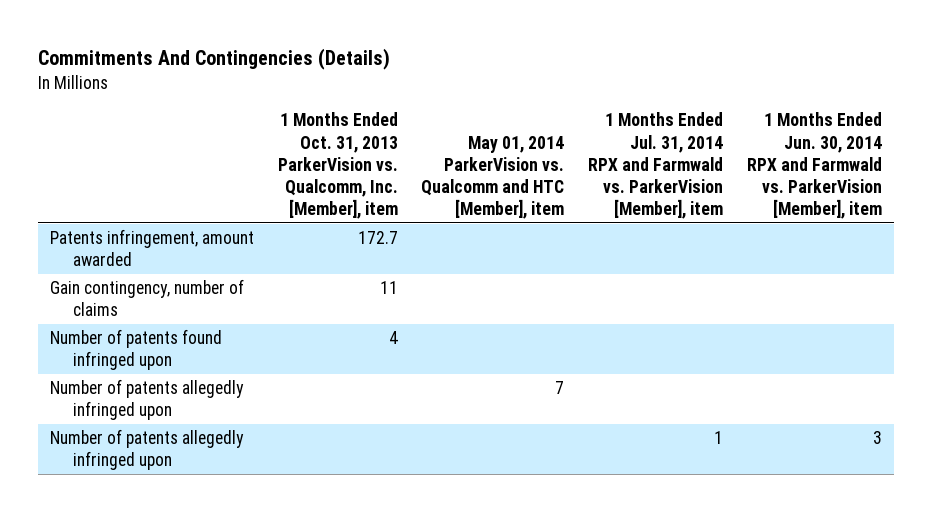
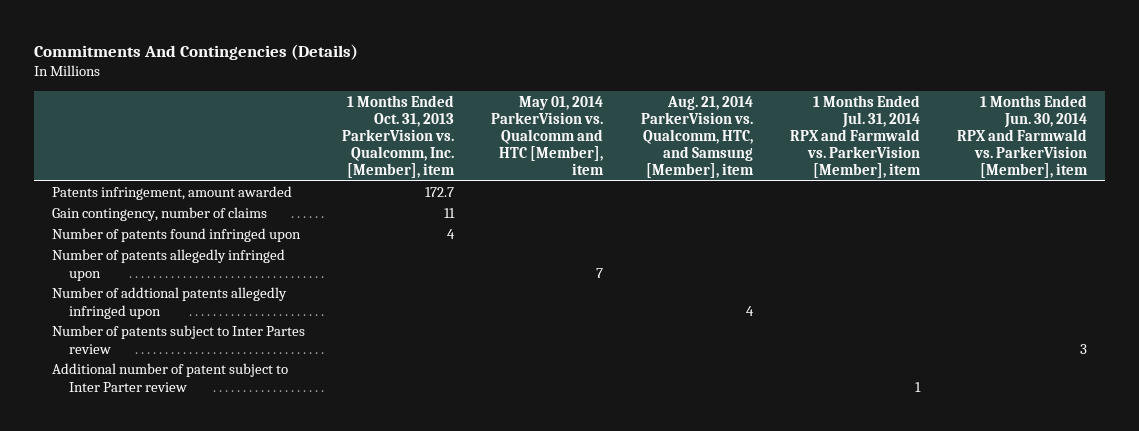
- | 1 Months Ended Oct. 31, 2013 ParkerVision vs. Qualcomm, Inc. [Member], item | May 01, 2014 ParkerVision vs. Qualcomm and HTC [Member], item | 1 Months Ended Jul. 31, 2014 RPX and Farmwald vs. ParkerVision [Member], item | 1 Months Ended Jun. 30, 2014 RPX and Farmwald vs. ParkerVision [Member], item
+ | 1 Months Ended Oct. 31, 2013 ParkerVision vs. Qualcomm, Inc. [Member], item | May 01, 2014 ParkerVision vs. Qualcomm and HTC [Member], item | Aug. 21, 2014 ParkerVision vs. Qualcomm, HTC, and Samsung [Member], item | 1 Months Ended Jul. 31, 2014 RPX and Farmwald vs. ParkerVision [Member], item | 1 Months Ended Jun. 30, 2014 RPX and Farmwald vs. ParkerVision [Member], item
- Number of patents allegedly infringed upon | | | 1 | 3
+ Number of addtional patents allegedly infringed upon | | | 4 | |
+ Number of patents subject to Inter Partes review | | | | | 3
+ Additional number of patent subject to Inter Parter review | | | | 1 |

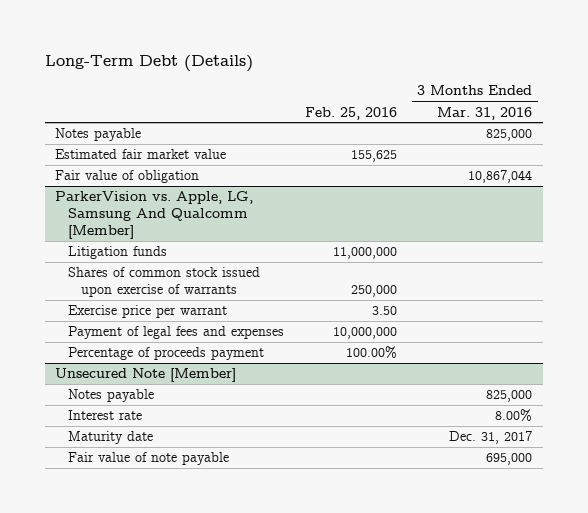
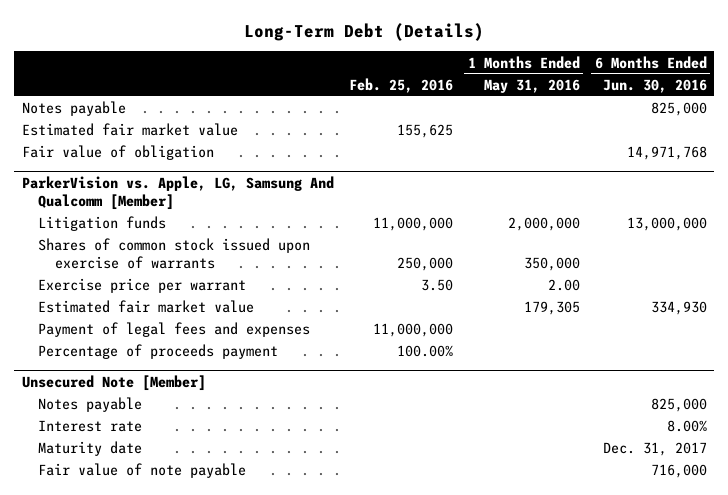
- | Feb. 25, 2016 | 3 Months Ended Mar. 31, 2016
+ | Feb. 25, 2016 | 1 Months Ended May 31, 2016 | 6 Months Ended Jun. 30, 2016
@ ParkerVision vs. Apple, LG, Samsung And Qualcomm [Member]
- Payment of legal fees and expenses | 10,000,000 |
+ Estimated fair market value | | 179,305 | 334,930
+ Payment of legal fees and expenses | 11,000,000 | |

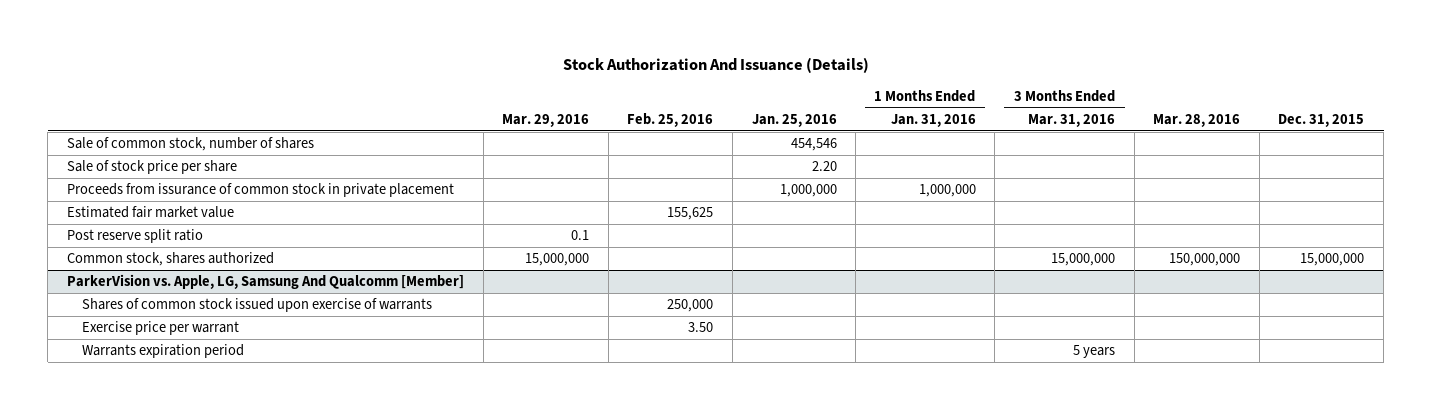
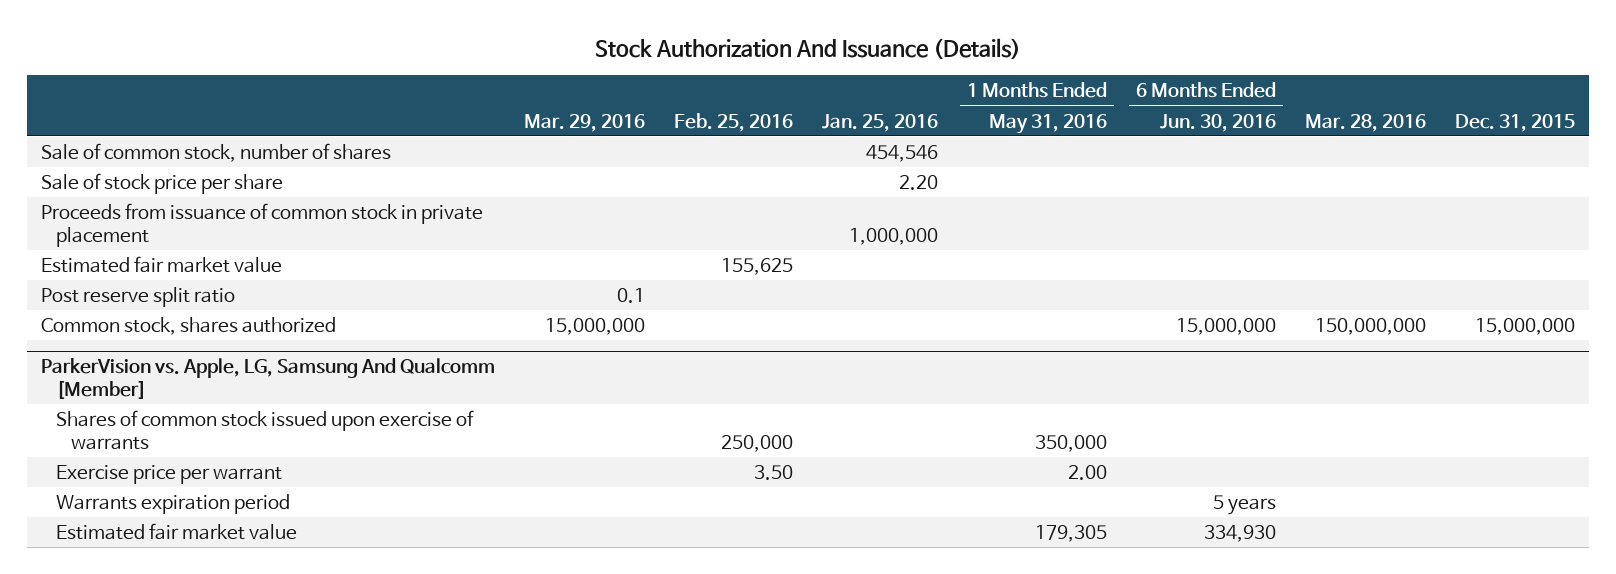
- | Mar. 29, 2016 | Feb. 25, 2016 | Jan. 25, 2016 | 1 Months Ended Jan. 31, 2016 | 3 Months Ended Mar. 31, 2016 | Mar. 28, 2016 | Dec. 31, 2015
+ | Mar. 29, 2016 | Feb. 25, 2016 | Jan. 25, 2016 | 1 Months Ended May 31, 2016 | 6 Months Ended Jun. 30, 2016 | Mar. 28, 2016 | Dec. 31, 2015
- Proceeds from issurance of common stock in private placement | | | 1,000,000 | 1,000,000 | | |
+ Proceeds from issuance of common stock in private placement | | | 1,000,000 | | | |
@ ParkerVision vs. Apple, LG, Samsung And Qualcomm [Member]
+ Estimated fair market value | | | | 179,305 | 334,930 | |

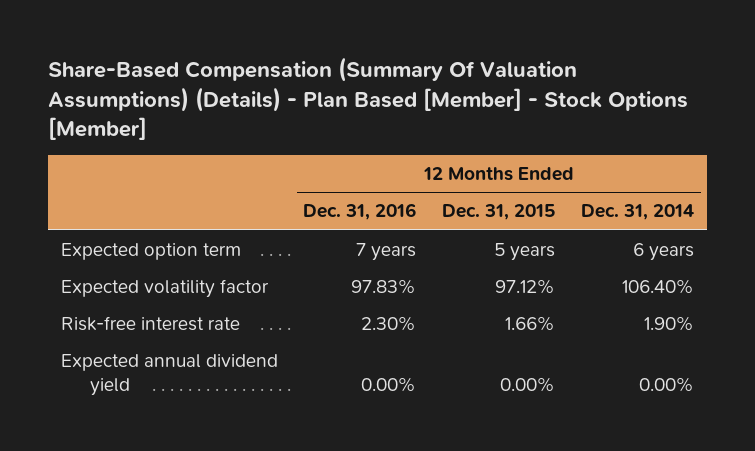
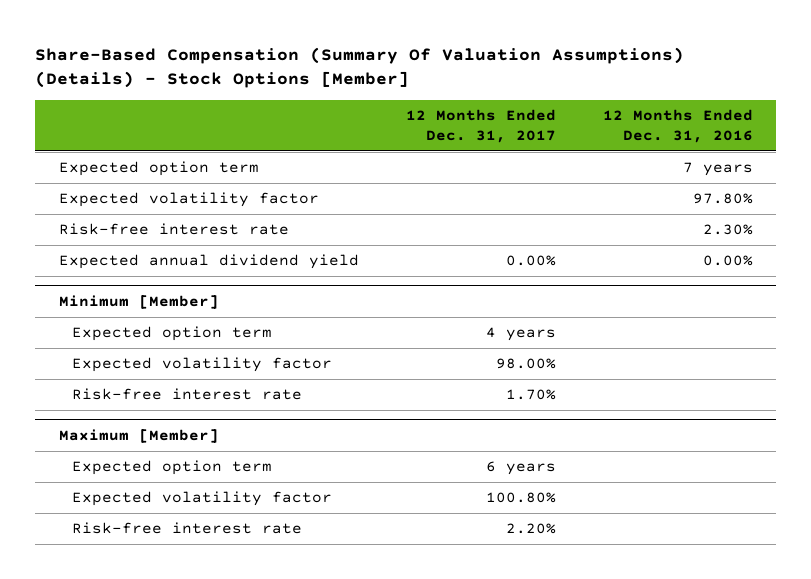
- Share-Based Compensation (Summary Of Valuation Assumptions) (Details) - Plan Based [Member] - Stock Options [Member]
+ Share-Based Compensation (Summary Of Valuation Assumptions) (Details) - Stock Options [Member]
- | 12 Months Ended Dec. 31, 2016 | 12 Months Ended Dec. 31, 2015 | 12 Months Ended Dec. 31, 2014
+ | 12 Months Ended Dec. 31, 2017 | 12 Months Ended Dec. 31, 2016
- Expected volatility factor | 97.83% | 97.12% | 106.40%
+ Expected volatility factor | | 97.80%
+ Minimum [Member]
+ Expected option term | 4 years |
+ Expected volatility factor | 98.00% |
+ Risk-free interest rate | 1.70% |
+ Maximum [Member]
+ Expected option term | 6 years |
+ Expected volatility factor | 100.80% |
+ Risk-free interest rate | 2.20% |

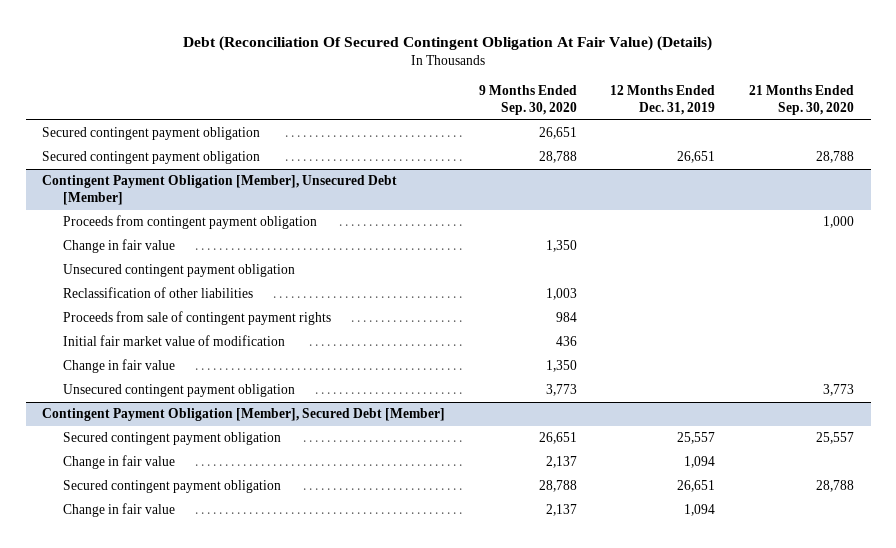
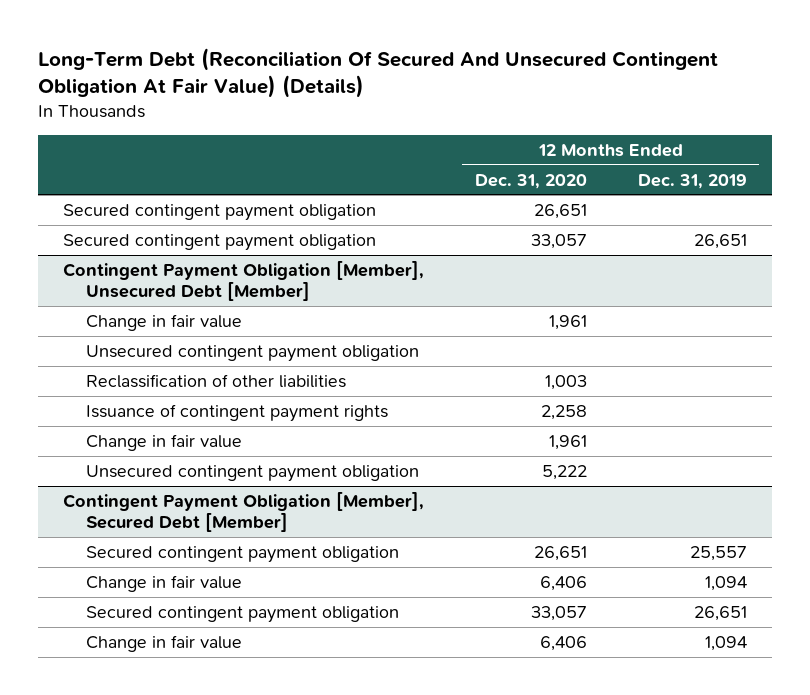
- Debt (Reconciliation Of Secured Contingent Obligation At Fair Value) (Details)
+ Long-Term Debt (Reconciliation Of Secured And Unsecured Contingent Obligation At Fair Value) (Details)
- | 9 Months Ended Sep. 30, 2020 | 12 Months Ended Dec. 31, 2019 | 21 Months Ended Sep. 30, 2020
+ | 12 Months Ended Dec. 31, 2020 | 12 Months Ended Dec. 31, 2019
@ Contingent Payment Obligation [Member], Unsecured Debt [Member]
- Proceeds from contingent payment obligation | | | 1,000
- Proceeds from sale of contingent payment rights | 984 | |
- Initial fair market value of modification | 436 | |
+ Issuance of contingent payment rights | 2,258 |

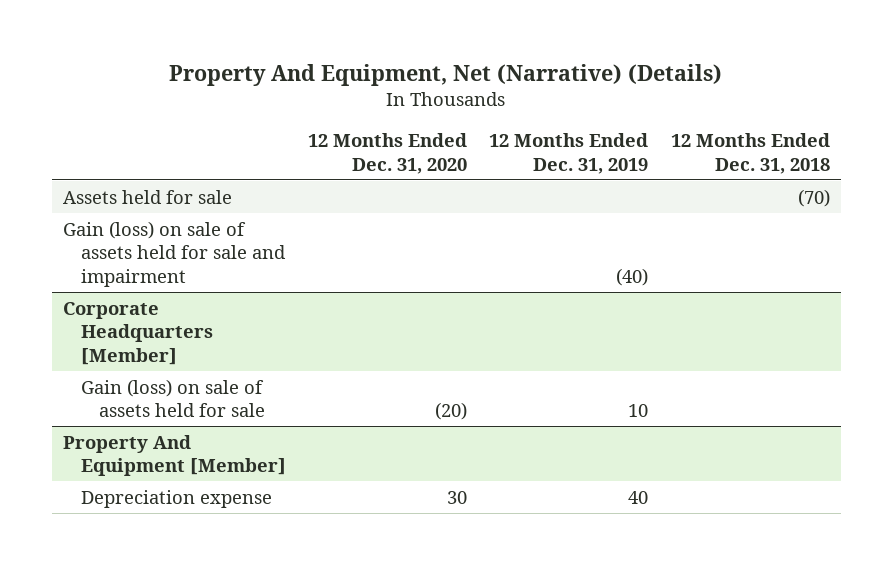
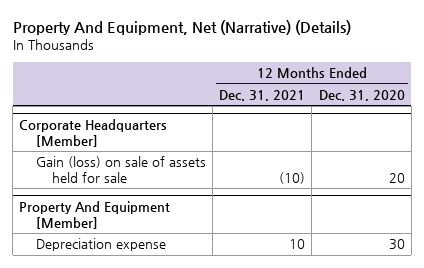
- | 12 Months Ended Dec. 31, 2020 | 12 Months Ended Dec. 31, 2019 | 12 Months Ended Dec. 31, 2018
+ | 12 Months Ended Dec. 31, 2021 | 12 Months Ended Dec. 31, 2020
- Assets held for sale | | | (70)
- Gain (loss) on sale of assets held for sale and impairment | | (40) |
@ Corporate Headquarters [Member]
- Gain (loss) on sale of assets held for sale | (20) | 10 |
+ Gain (loss) on sale of assets held for sale | (10) | 20

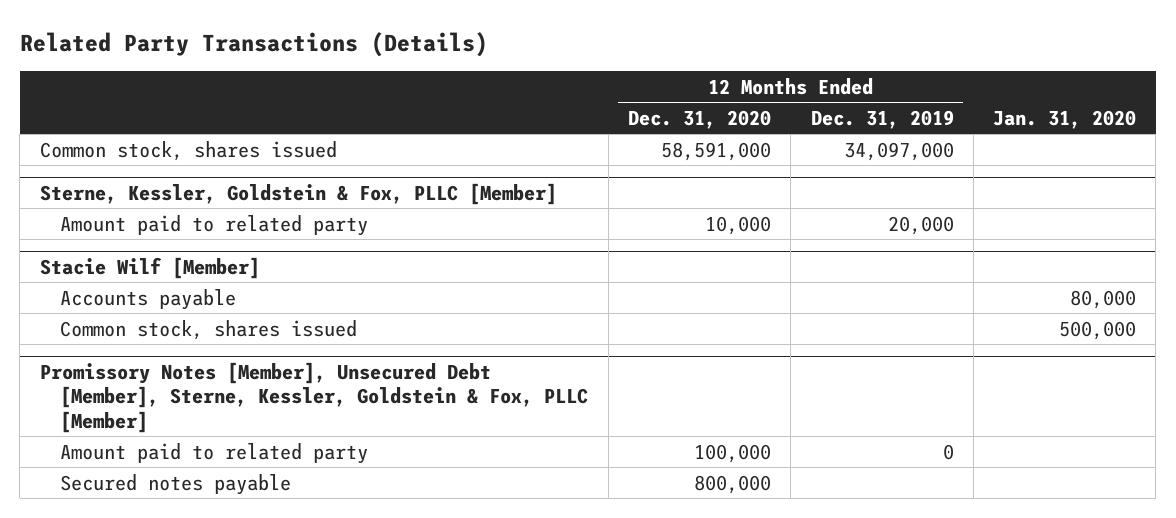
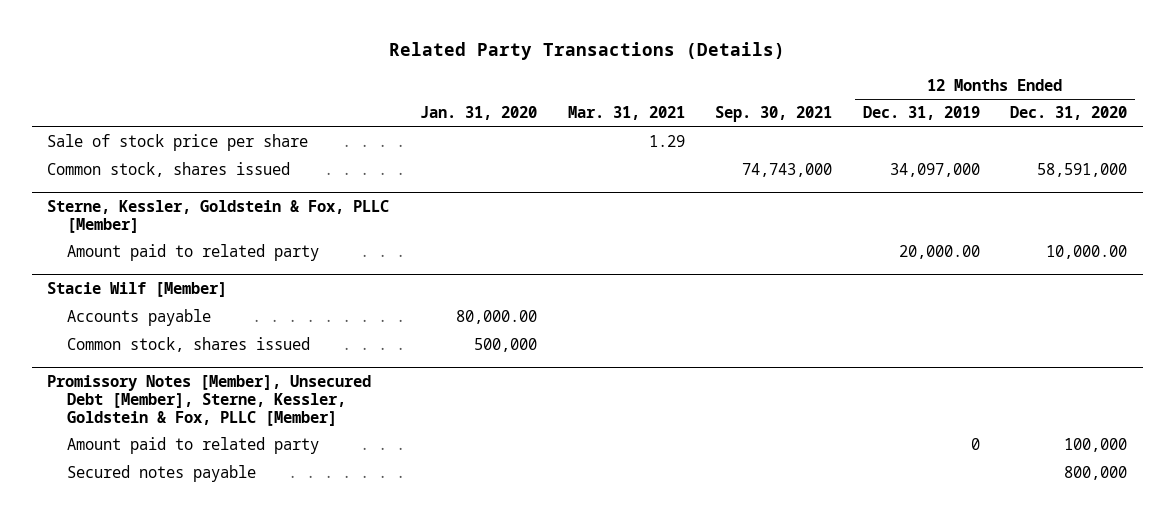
- | 12 Months Ended Dec. 31, 2020 | 12 Months Ended Dec. 31, 2019 | Jan. 31, 2020
+ | Jan. 31, 2020 | Mar. 31, 2021 | Sep. 30, 2021 | 12 Months Ended Dec. 31, 2019 | 12 Months Ended Dec. 31, 2020
+ Sale of stock price per share | | 1.29 | | |
@ Sterne, Kessler, Goldstein & Fox, PLLC [Member]
- Amount paid to related party | 10,000 | 20,000 |
+ Amount paid to related party | | | | 20,000.00 | 10,000.00
@ Stacie Wilf [Member]
- Accounts payable | | | 80,000
+ Accounts payable | 80,000.00 | | | |

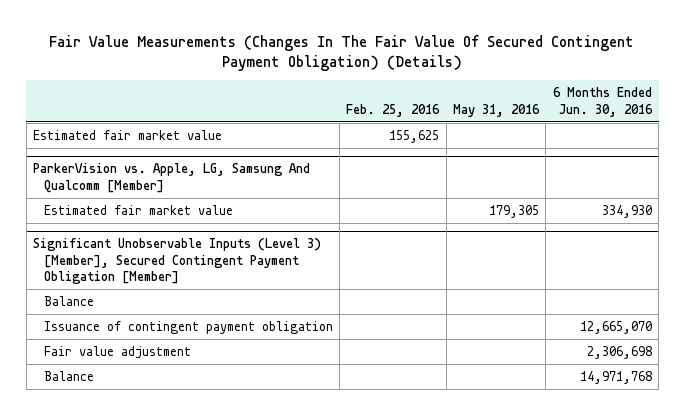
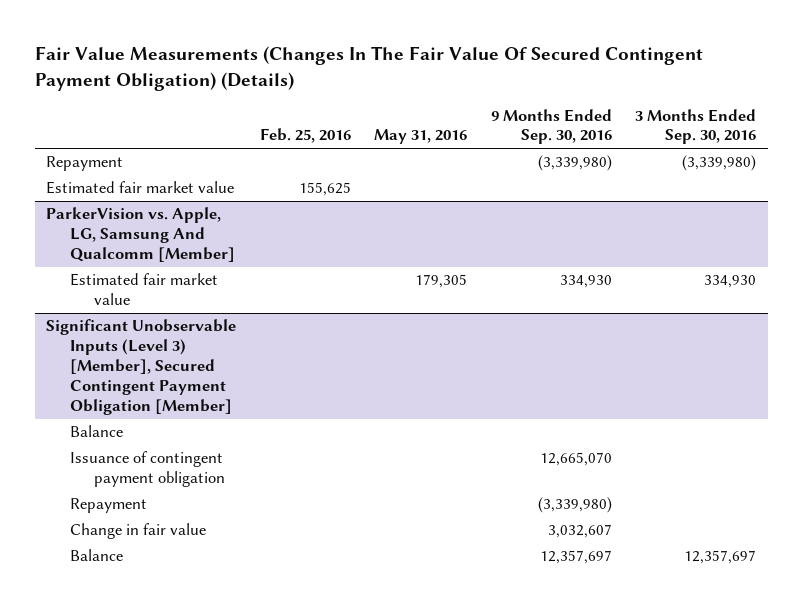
- | Feb. 25, 2016 | May 31, 2016 | 6 Months Ended Jun. 30, 2016
+ | Feb. 25, 2016 | May 31, 2016 | 9 Months Ended Sep. 30, 2016 | 3 Months Ended Sep. 30, 2016
+ Repayment | | | (3,339,980) | (3,339,980)
@ Significant Unobservable Inputs (Level 3) [Member], Secured Contingent Payment Obligation [Member]
- Fair value adjustment | | | 2,306,698
+ Repayment | | | (3,339,980) |
+ Change in fair value | | | 3,032,607 |

